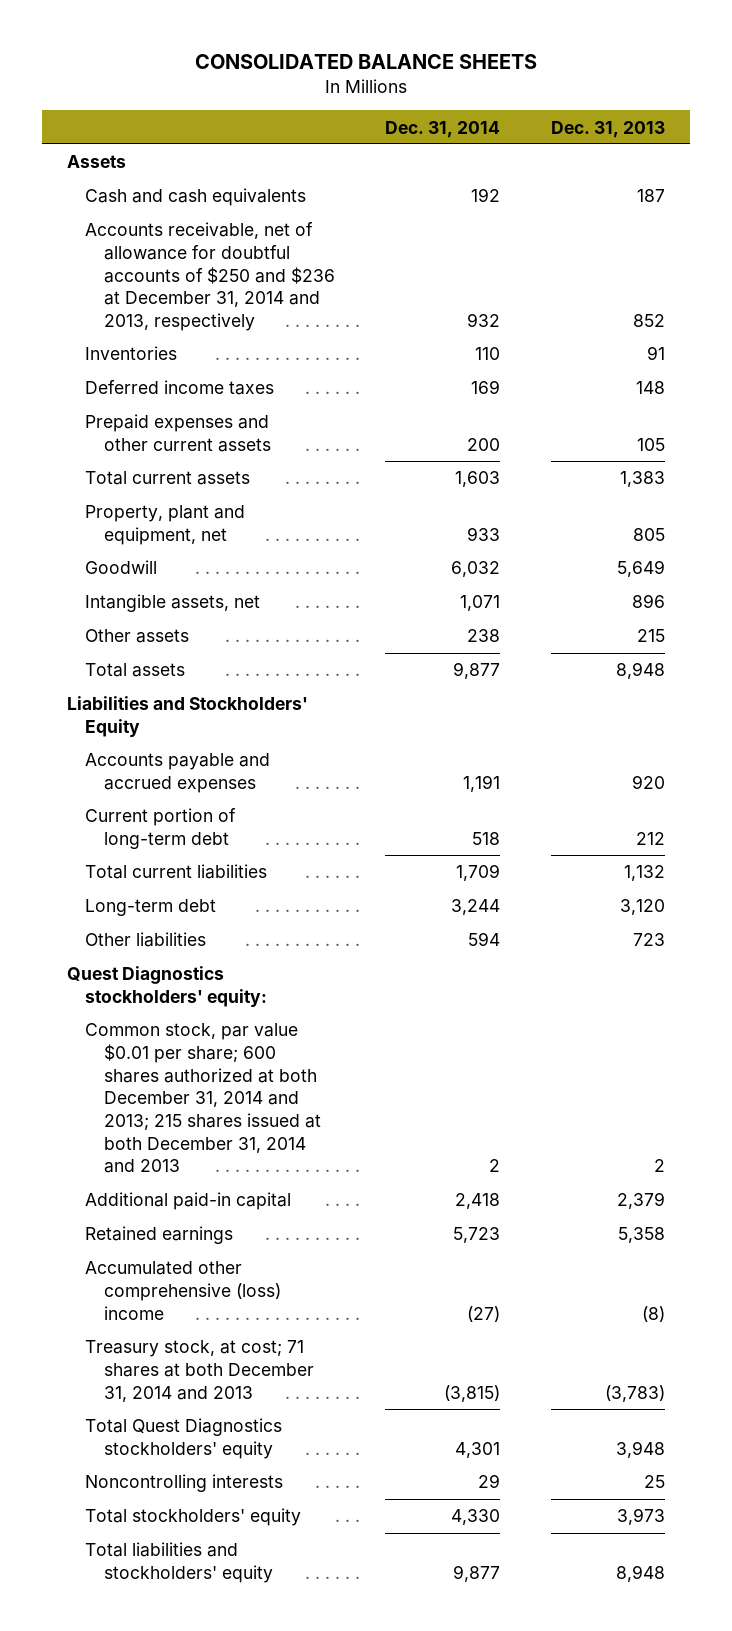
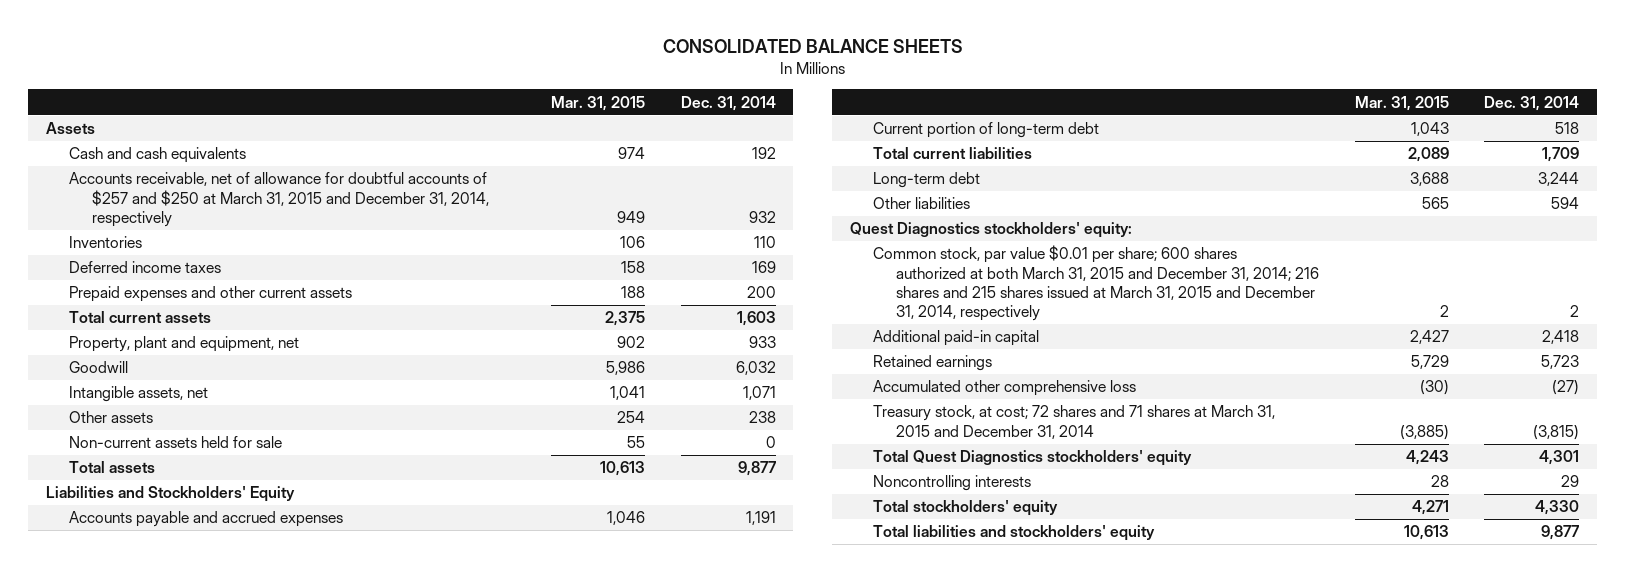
- | Dec. 31, 2014 | Dec. 31, 2013
+ | Mar. 31, 2015 | Dec. 31, 2014
- Accounts receivable, net of allowance for doubtful accounts of $250 and $236 at December 31, 2014 and 2013, respectively | 932 | 852
+ Accounts receivable, net of allowance for doubtful accounts of $257 and $250 at March 31, 2015 and December 31, 2014, respectively | 949 | 932
+ Non-current assets held for sale | 55 | 0
- Common stock, par value $0.01 per share; 600 shares authorized at both December 31, 2014 and 2013; 215 shares issued at both December 31, 2014 and 2013 | 2 | 2
+ Common stock, par value $0.01 per share; 600 shares authorized at both March 31, 2015 and December 31, 2014; 216 shares and 215 shares issued at March 31, 2015 and December 31, 2014, respectively | 2 | 2
- Accumulated other comprehensive (loss) income | (27) | (8)
- Treasury stock, at cost; 71 shares at both December 31, 2014 and 2013 | (3,815) | (3,783)
+ Accumulated other comprehensive loss | (30) | (27)
+ Treasury stock, at cost; 72 shares and 71 shares at March 31, 2015 and December 31, 2014 | (3,885) | (3,815)

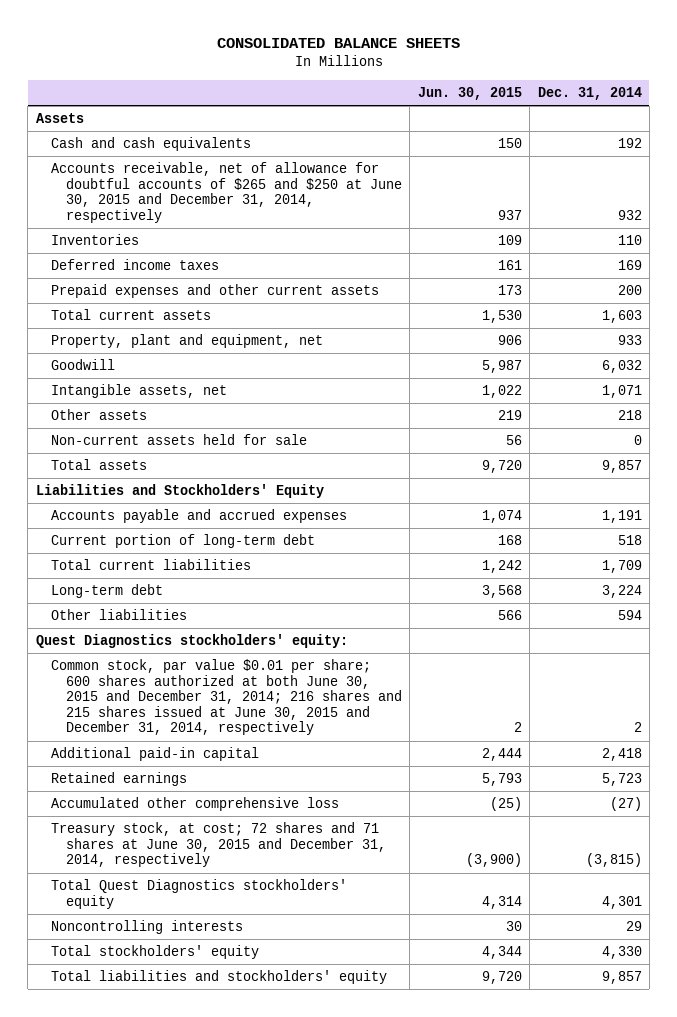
- | Mar. 31, 2015 | Dec. 31, 2014
+ | Jun. 30, 2015 | Dec. 31, 2014
- Accounts receivable, net of allowance for doubtful accounts of $257 and $250 at March 31, 2015 and December 31, 2014, respectively | 949 | 932
+ Accounts receivable, net of allowance for doubtful accounts of $265 and $250 at June 30, 2015 and December 31, 2014, respectively | 937 | 932
- Other assets | 254 | 238
+ Other assets | 219 | 218
- Total assets | 10,613 | 9,877
+ Total assets | 9,720 | 9,857
- Long-term debt | 3,688 | 3,244
+ Long-term debt | 3,568 | 3,224
- Common stock, par value $0.01 per share; 600 shares authorized at both March 31, 2015 and December 31, 2014; 216 shares and 215 shares issued at March 31, 2015 and December 31, 2014, respectively | 2 | 2
+ Common stock, par value $0.01 per share; 600 shares authorized at both June 30, 2015 and December 31, 2014; 216 shares and 215 shares issued at June 30, 2015 and December 31, 2014, respectively | 2 | 2
- Treasury stock, at cost; 72 shares and 71 shares at March 31, 2015 and December 31, 2014 | (3,885) | (3,815)
+ Treasury stock, at cost; 72 shares and 71 shares at June 30, 2015 and December 31, 2014, respectively | (3,900) | (3,815)
- Total liabilities and stockholders' equity | 10,613 | 9,877
+ Total liabilities and stockholders' equity | 9,720 | 9,857

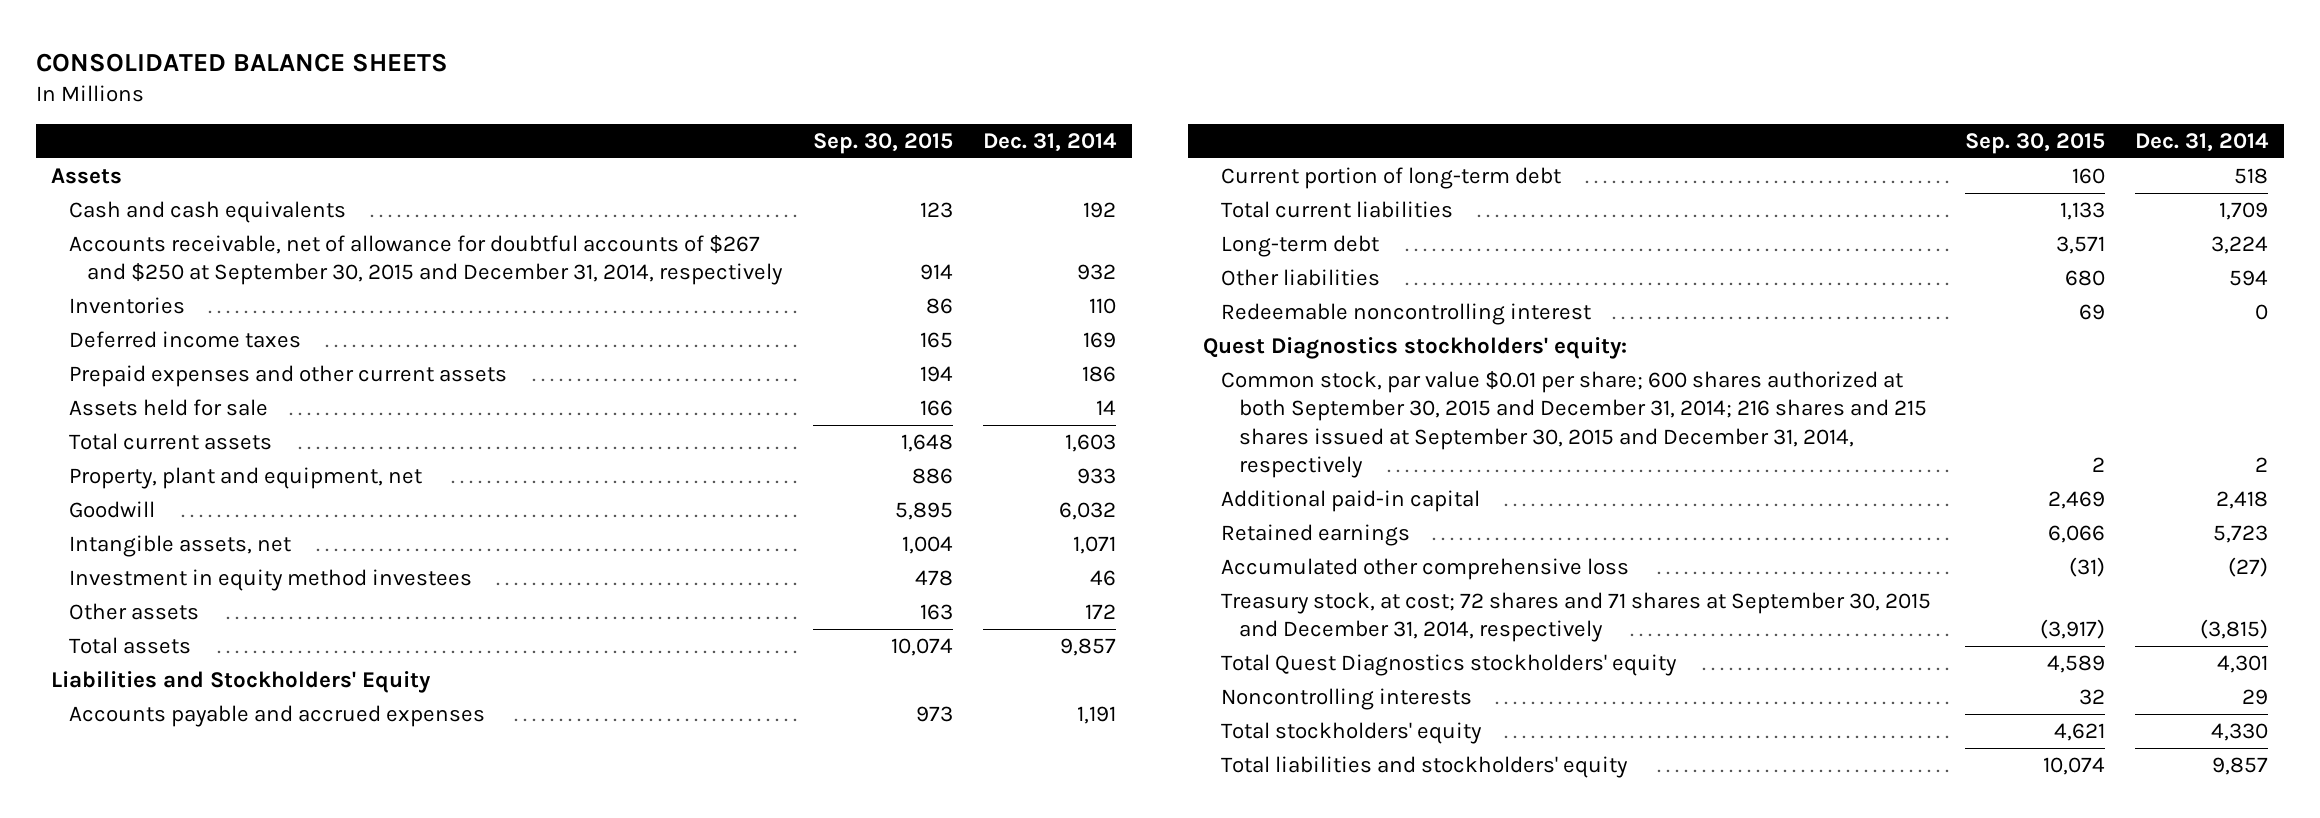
- | Jun. 30, 2015 | Dec. 31, 2014
+ | Sep. 30, 2015 | Dec. 31, 2014
- Accounts receivable, net of allowance for doubtful accounts of $265 and $250 at June 30, 2015 and December 31, 2014, respectively | 937 | 932
+ Accounts receivable, net of allowance for doubtful accounts of $267 and $250 at September 30, 2015 and December 31, 2014, respectively | 914 | 932
- Prepaid expenses and other current assets | 173 | 200
+ Prepaid expenses and other current assets | 194 | 186
+ Assets held for sale | 166 | 14
- Other assets | 219 | 218
- Non-current assets held for sale | 56 | 0
+ Investment in equity method investees | 478 | 46
+ Other assets | 163 | 172
+ Redeemable noncontrolling interest | 69 | 0
- Common stock, par value $0.01 per share; 600 shares authorized at both June 30, 2015 and December 31, 2014; 216 shares and 215 shares issued at June 30, 2015 and December 31, 2014, respectively | 2 | 2
+ Common stock, par value $0.01 per share; 600 shares authorized at both September 30, 2015 and December 31, 2014; 216 shares and 215 shares issued at September 30, 2015 and December 31, 2014, respectively | 2 | 2
- Treasury stock, at cost; 72 shares and 71 shares at June 30, 2015 and December 31, 2014, respectively | (3,900) | (3,815)
+ Treasury stock, at cost; 72 shares and 71 shares at September 30, 2015 and December 31, 2014, respectively | (3,917) | (3,815)

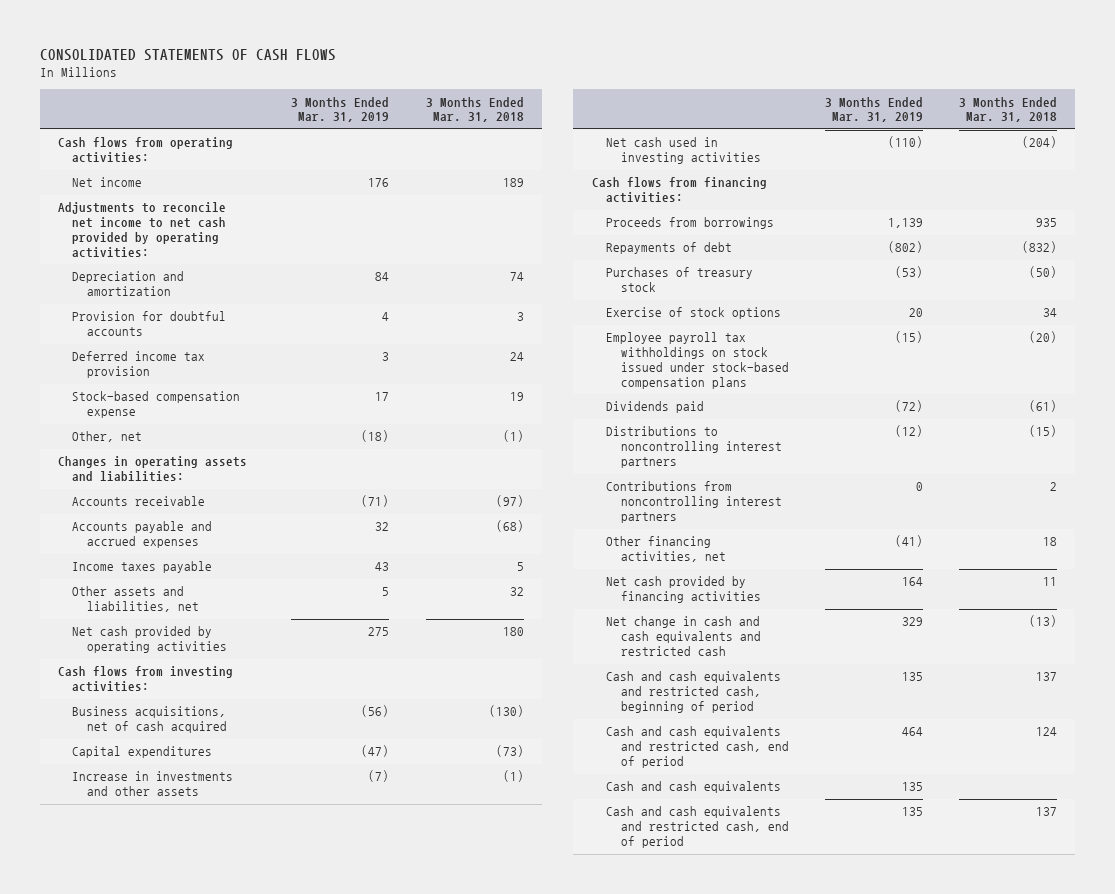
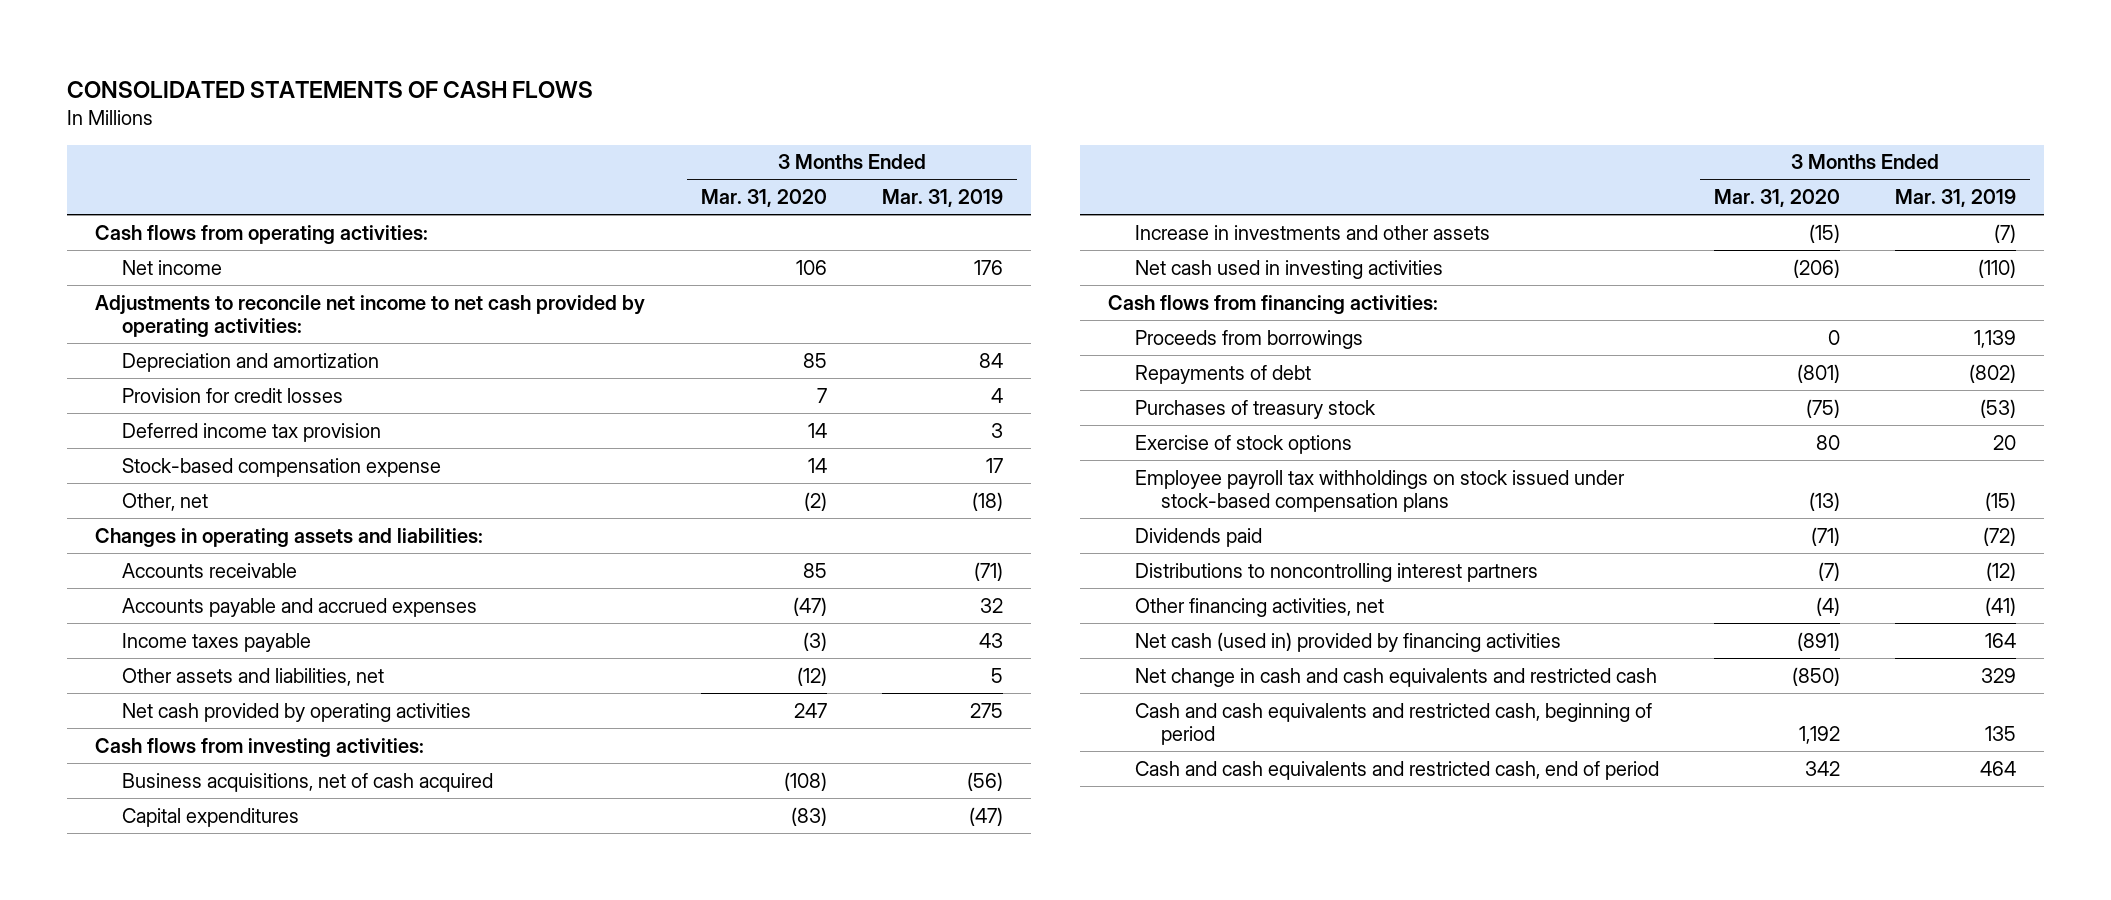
- | 3 Months Ended Mar. 31, 2019 | 3 Months Ended Mar. 31, 2018
+ | 3 Months Ended Mar. 31, 2020 | 3 Months Ended Mar. 31, 2019
- Provision for doubtful accounts | 4 | 3
+ Provision for credit losses | 7 | 4
- Contributions from noncontrolling interest partners | 0 | 2
- Net cash provided by financing activities | 164 | 11
+ Net cash (used in) provided by financing activities | (891) | 164
- Cash and cash equivalents | 135 |
- Cash and cash equivalents and restricted cash, end of period | 135 | 137

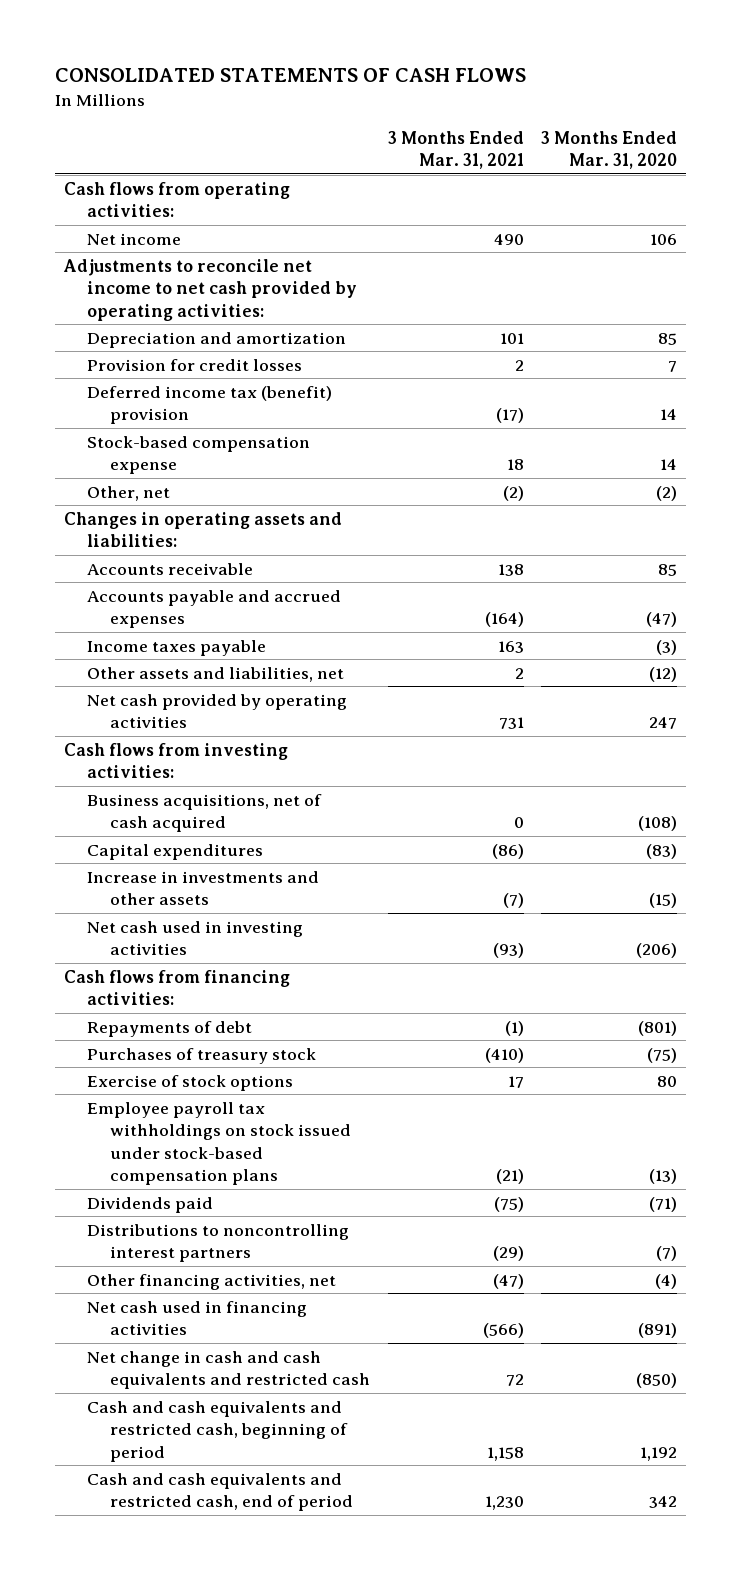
- | 3 Months Ended Mar. 31, 2020 | 3 Months Ended Mar. 31, 2019
+ | 3 Months Ended Mar. 31, 2021 | 3 Months Ended Mar. 31, 2020
- Deferred income tax provision | 14 | 3
+ Deferred income tax (benefit) provision | (17) | 14
- Proceeds from borrowings | 0 | 1,139
- Net cash (used in) provided by financing activities | (891) | 164
+ Net cash used in financing activities | (566) | (891)

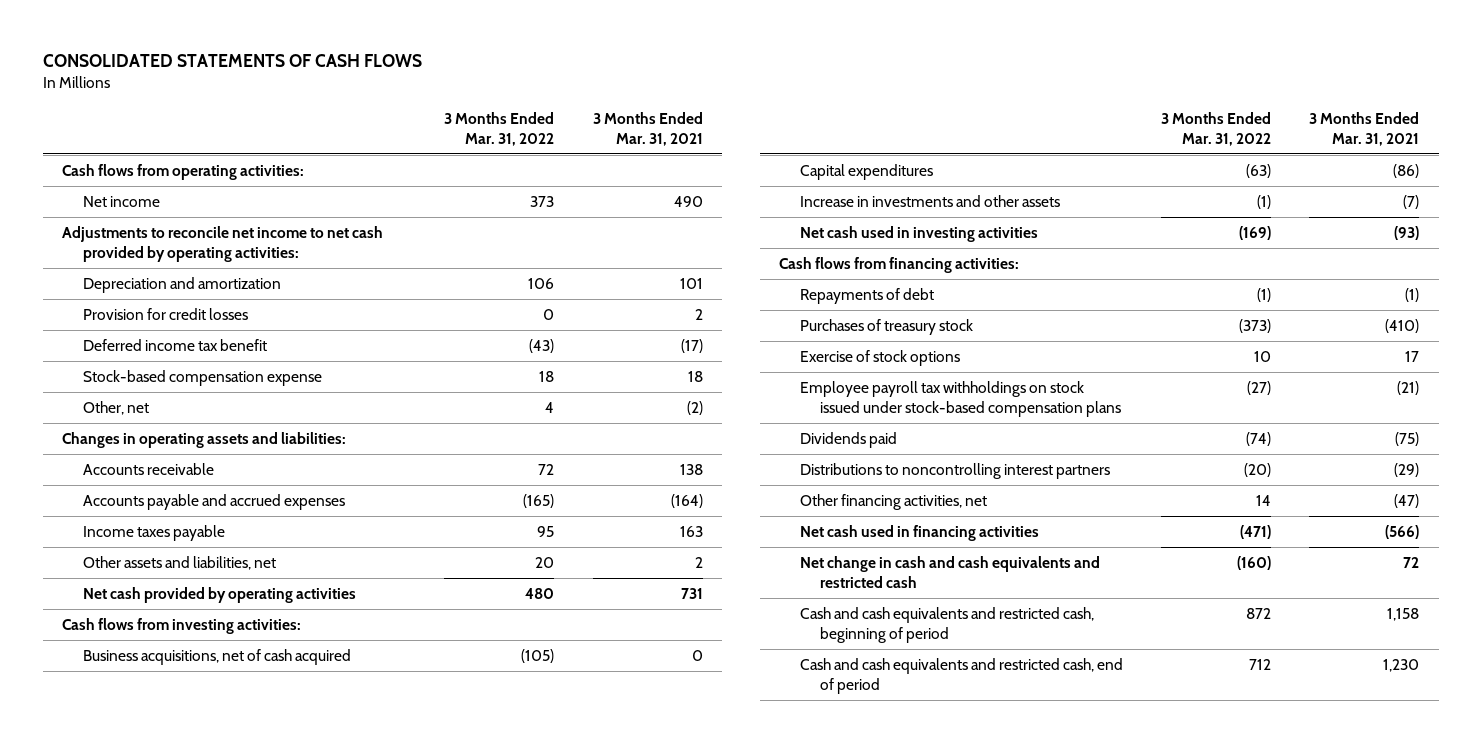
- | 3 Months Ended Mar. 31, 2021 | 3 Months Ended Mar. 31, 2020
+ | 3 Months Ended Mar. 31, 2022 | 3 Months Ended Mar. 31, 2021
- Deferred income tax (benefit) provision | (17) | 14
+ Deferred income tax benefit | (43) | (17)

